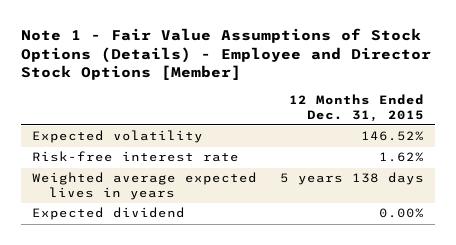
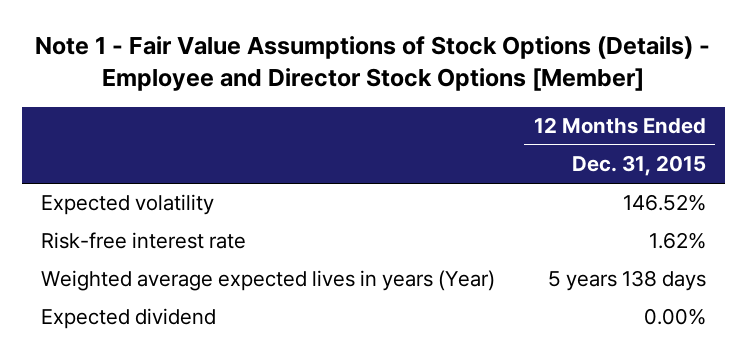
- Weighted average expected lives in years | 5 years 138 days
+ Weighted average expected lives in years (Year) | 5 years 138 days

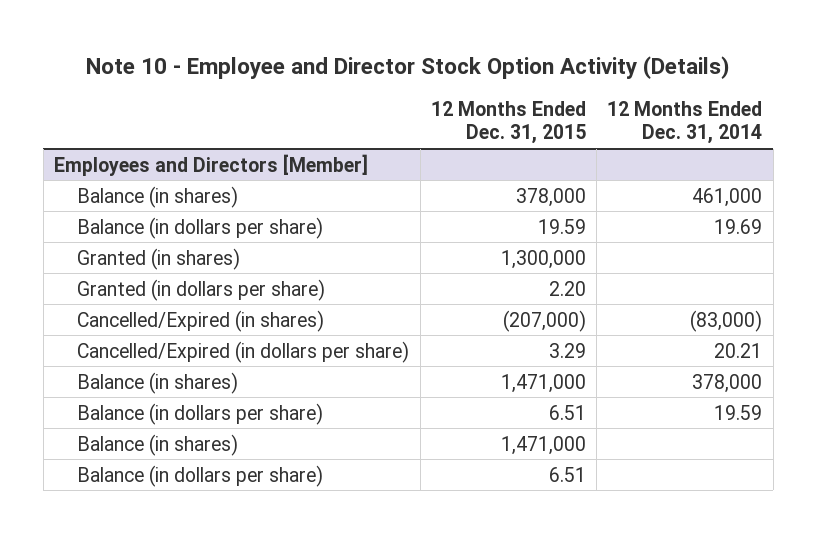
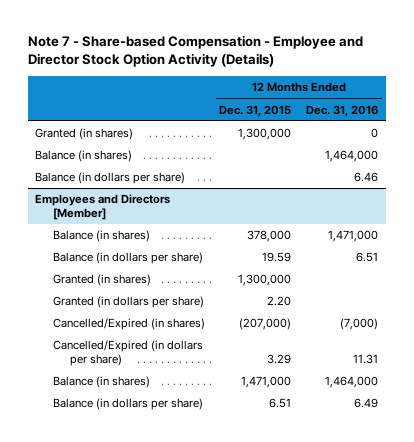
- Note 10 - Employee and Director Stock Option Activity (Details)
+ Note 7 - Share-based Compensation - Employee and Director Stock Option Activity (Details)
- | 12 Months Ended Dec. 31, 2015 | 12 Months Ended Dec. 31, 2014
+ | 12 Months Ended Dec. 31, 2015 | 12 Months Ended Dec. 31, 2016
+ Granted (in shares) | 1,300,000 | 0
+ Balance (in shares) | | 1,464,000
+ Balance (in dollars per share) | | 6.46
@ Employees and Directors [Member]
- Balance (in shares) | 1,471,000 |
- Balance (in dollars per share) | 6.51 |

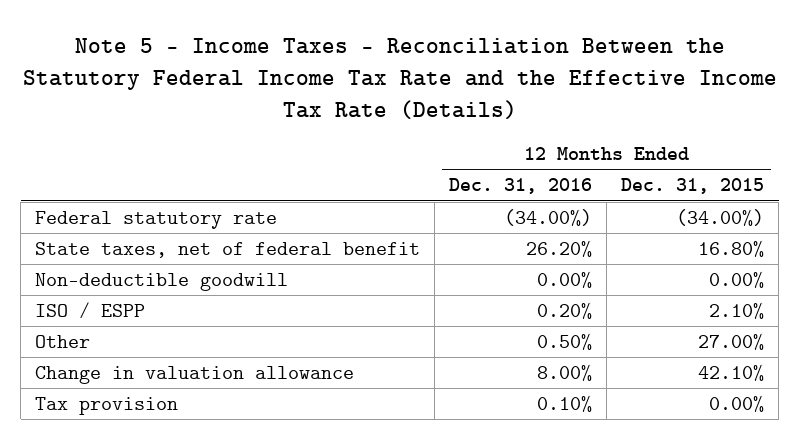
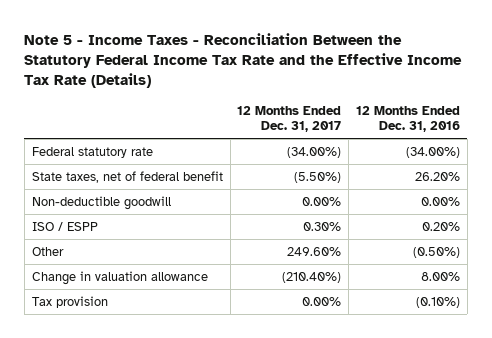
- | 12 Months Ended Dec. 31, 2016 | 12 Months Ended Dec. 31, 2015
+ | 12 Months Ended Dec. 31, 2017 | 12 Months Ended Dec. 31, 2016
- Other | 0.50% | 27.00%
+ Other | 249.60% | (0.50%)
- Tax provision | 0.10% | 0.00%
+ Tax provision | 0.00% | (0.10%)

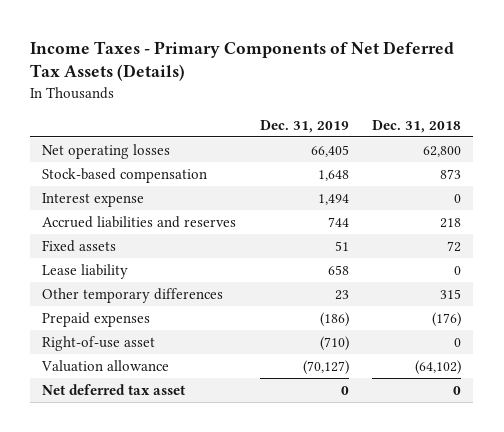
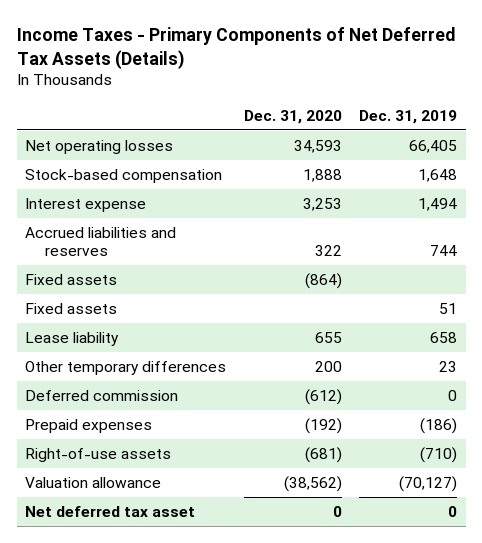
- | Dec. 31, 2019 | Dec. 31, 2018
+ | Dec. 31, 2020 | Dec. 31, 2019
+ Fixed assets | (864) |
+ Deferred commission | (612) | 0
- Right-of-use asset | (710) | 0
+ Right-of-use assets | (681) | (710)

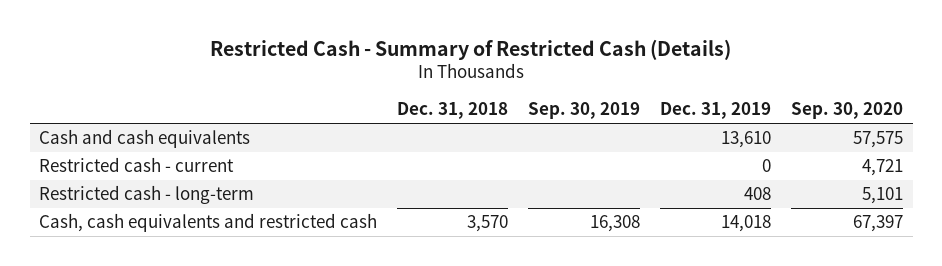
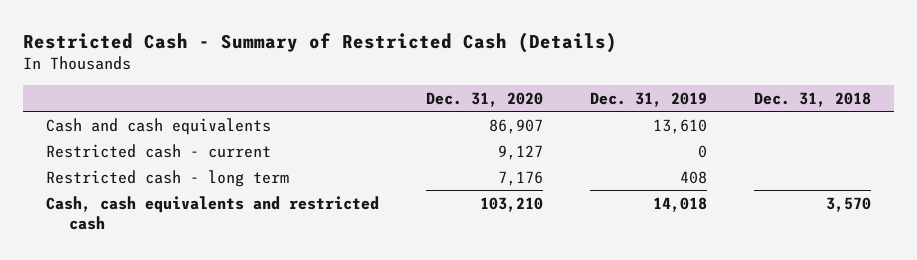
- | Dec. 31, 2018 | Sep. 30, 2019 | Dec. 31, 2019 | Sep. 30, 2020
+ | Dec. 31, 2020 | Dec. 31, 2019 | Dec. 31, 2018
- Restricted cash - long-term | | | 408 | 5,101
+ Restricted cash - long term | 7,176 | 408 |

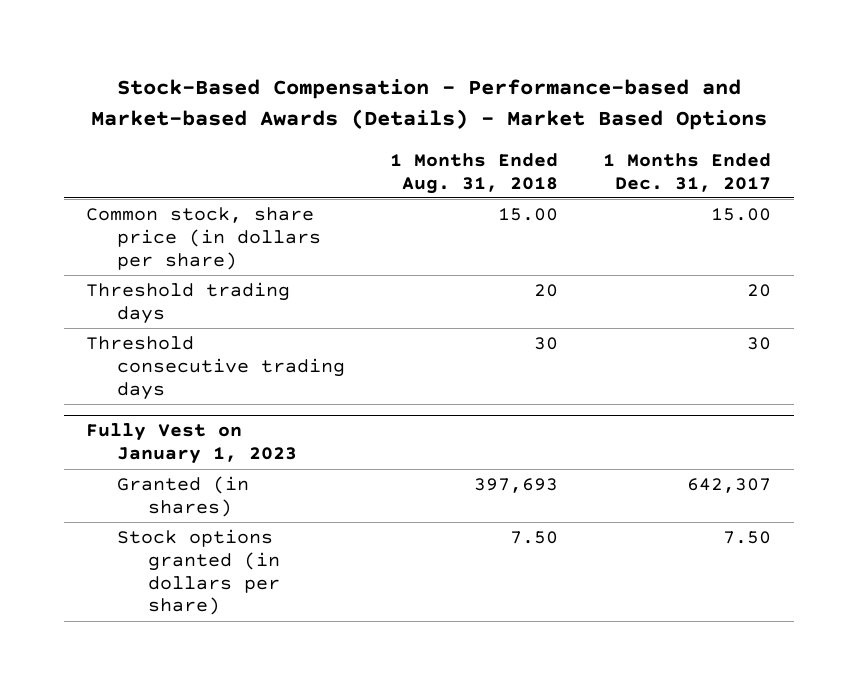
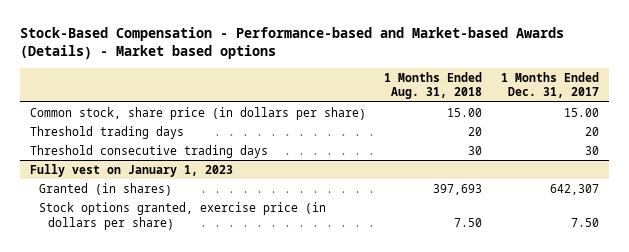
- Stock-Based Compensation - Performance-based and Market-based Awards (Details) - Market Based Options
+ Stock-Based Compensation - Performance-based and Market-based Awards (Details) - Market based options
- Fully Vest on January 1, 2023
+ Fully vest on January 1, 2023
- Stock options granted (in dollars per share) | 7.50 | 7.50
+ Stock options granted, exercise price (in dollars per share) | 7.50 | 7.50

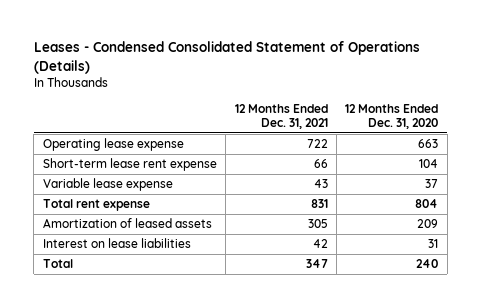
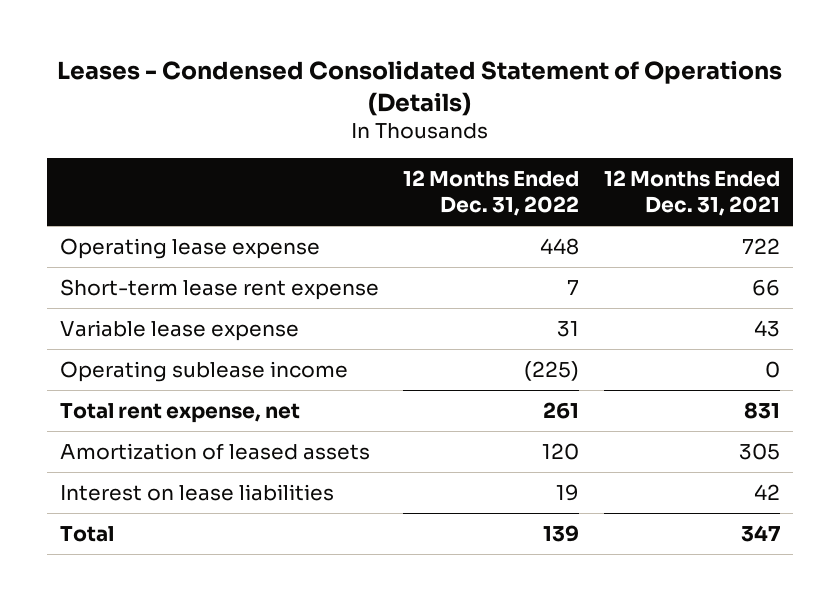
- | 12 Months Ended Dec. 31, 2021 | 12 Months Ended Dec. 31, 2020
+ | 12 Months Ended Dec. 31, 2022 | 12 Months Ended Dec. 31, 2021
- Total rent expense | 831 | 804
+ Operating sublease income | (225) | 0
+ Total rent expense, net | 261 | 831

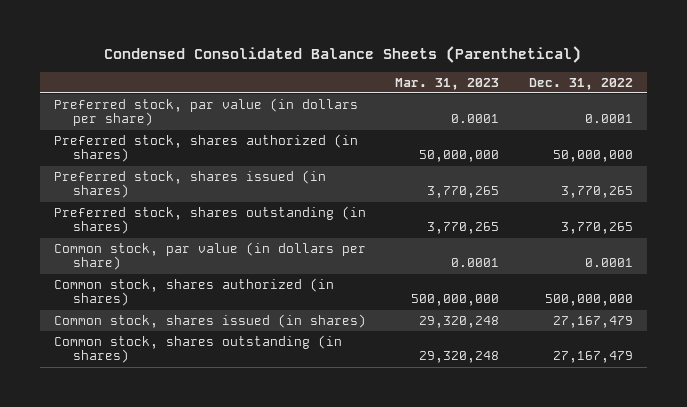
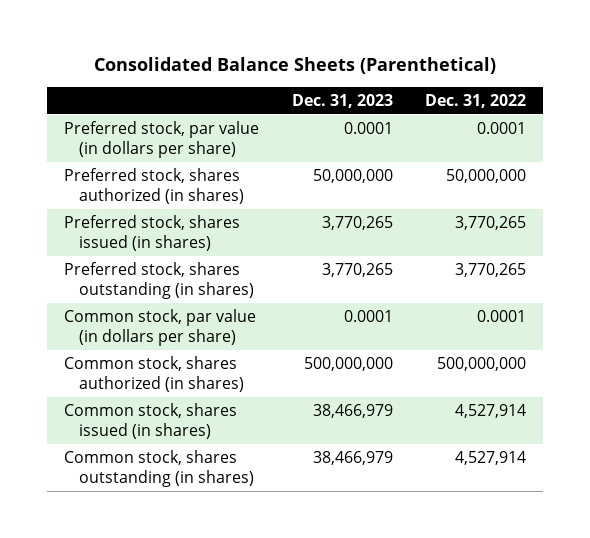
- Condensed Consolidated Balance Sheets (Parenthetical)
+ Consolidated Balance Sheets (Parenthetical)
- | Mar. 31, 2023 | Dec. 31, 2022
+ | Dec. 31, 2023 | Dec. 31, 2022
- Common stock, shares issued (in shares) | 29,320,248 | 27,167,479
- Common stock, shares outstanding (in shares) | 29,320,248 | 27,167,479
+ Common stock, shares issued (in shares) | 38,466,979 | 4,527,914
+ Common stock, shares outstanding (in shares) | 38,466,979 | 4,527,914

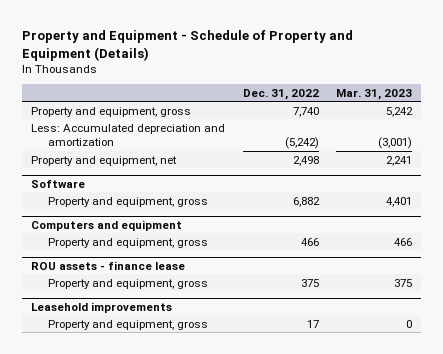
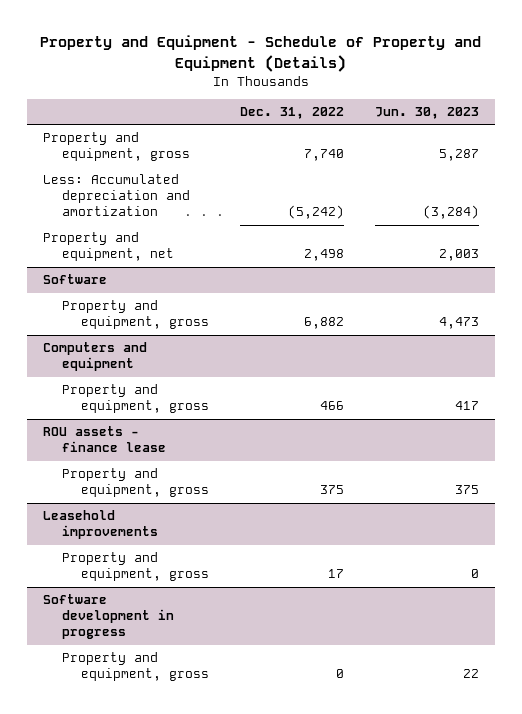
- | Dec. 31, 2022 | Mar. 31, 2023
+ | Dec. 31, 2022 | Jun. 30, 2023
+ Software development in progress
+ Property and equipment, gross | 0 | 22

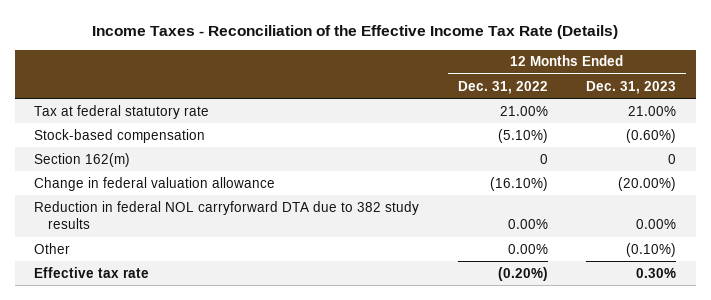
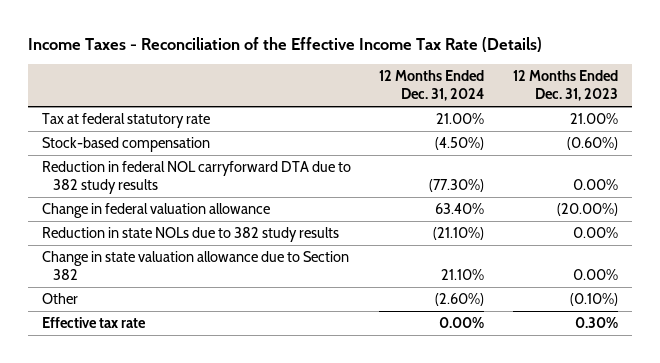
- | 12 Months Ended Dec. 31, 2022 | 12 Months Ended Dec. 31, 2023
+ | 12 Months Ended Dec. 31, 2024 | 12 Months Ended Dec. 31, 2023
- Section 162(m) | 0 | 0
moved down: Change in federal valuation allowance | 63.40% | (20.00%)
+ Reduction in state NOLs due to 382 study results | (21.10%) | 0.00%
+ Change in state valuation allowance due to Section 382 | 21.10% | 0.00%

